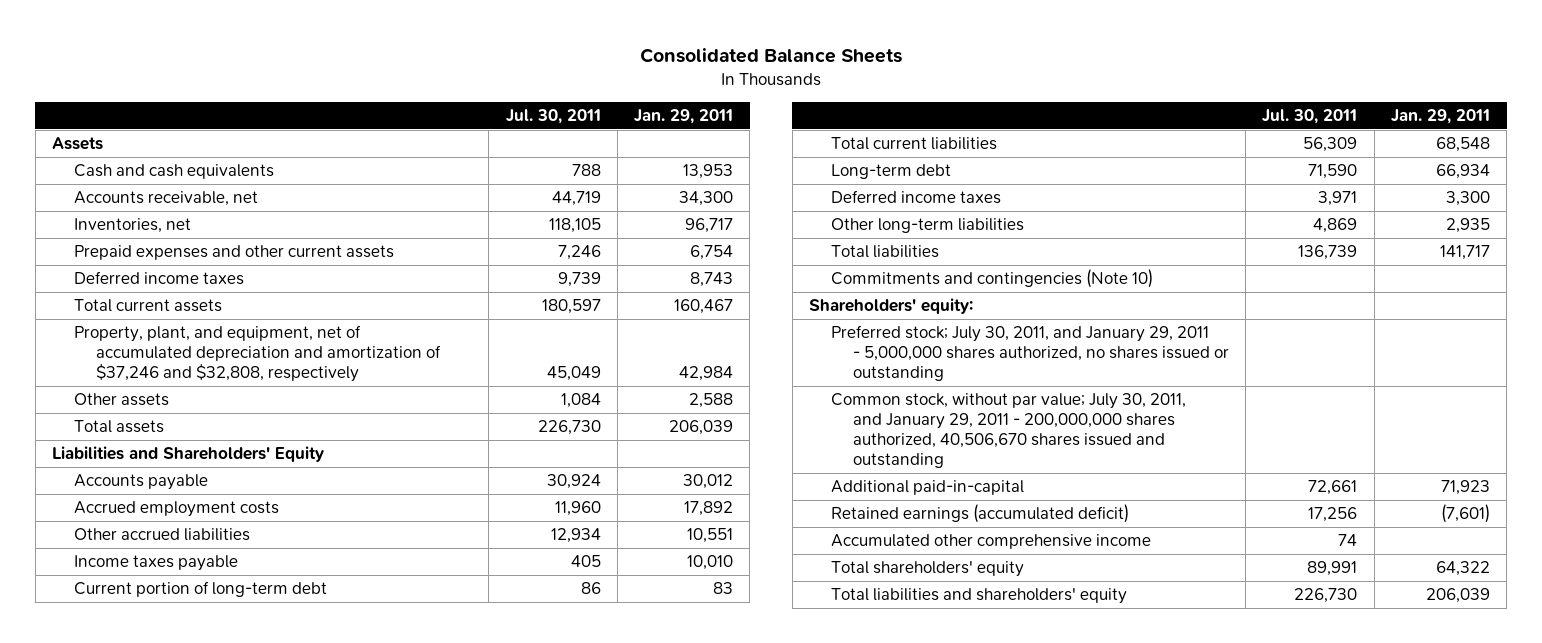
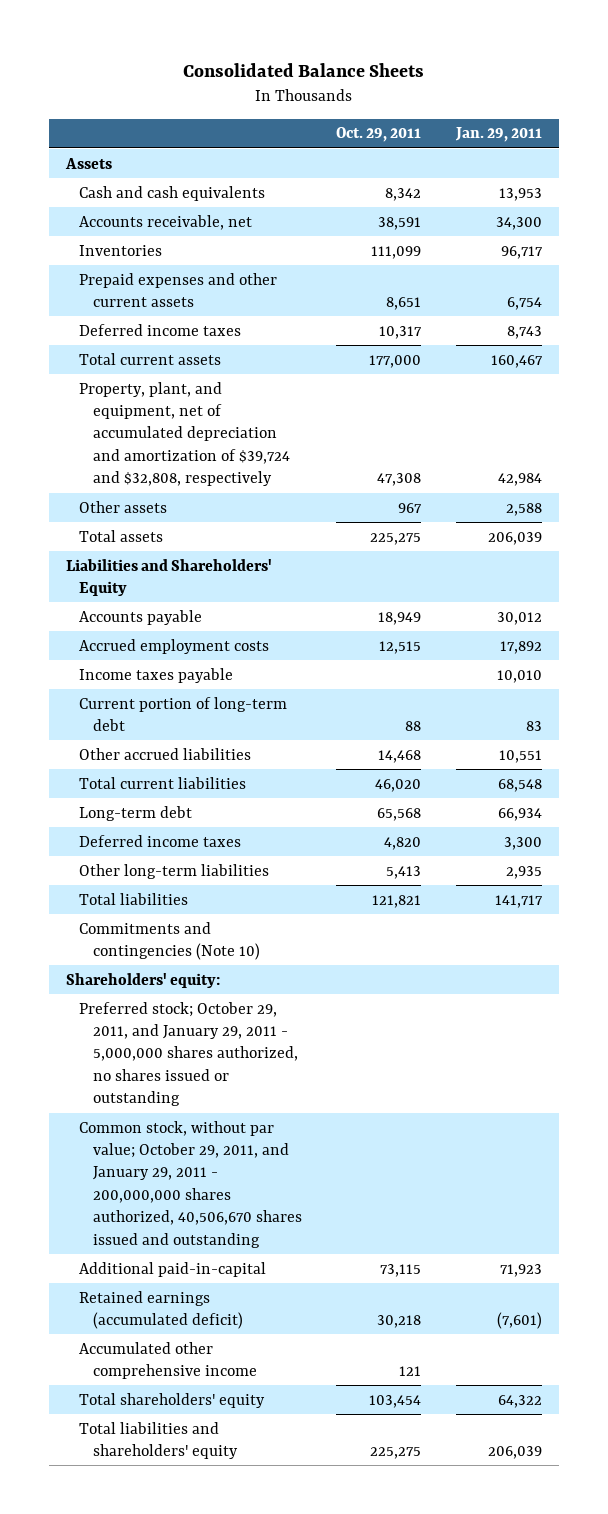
- | Jul. 30, 2011 | Jan. 29, 2011
+ | Oct. 29, 2011 | Jan. 29, 2011
- Inventories, net | 118,105 | 96,717
+ Inventories | 111,099 | 96,717
- Property, plant, and equipment, net of accumulated depreciation and amortization of $37,246 and $32,808, respectively | 45,049 | 42,984
+ Property, plant, and equipment, net of accumulated depreciation and amortization of $39,724 and $32,808, respectively | 47,308 | 42,984
moved down: Other accrued liabilities | 14,468 | 10,551
- Preferred stock; July 30, 2011, and January 29, 2011 - 5,000,000 shares authorized, no shares issued or outstanding
- Common stock, without par value; July 30, 2011, and January 29, 2011 - 200,000,000 shares authorized, 40,506,670 shares issued and outstanding
+ Preferred stock; October 29, 2011, and January 29, 2011 - 5,000,000 shares authorized, no shares issued or outstanding
+ Common stock, without par value; October 29, 2011, and January 29, 2011 - 200,000,000 shares authorized, 40,506,670 shares issued and outstanding

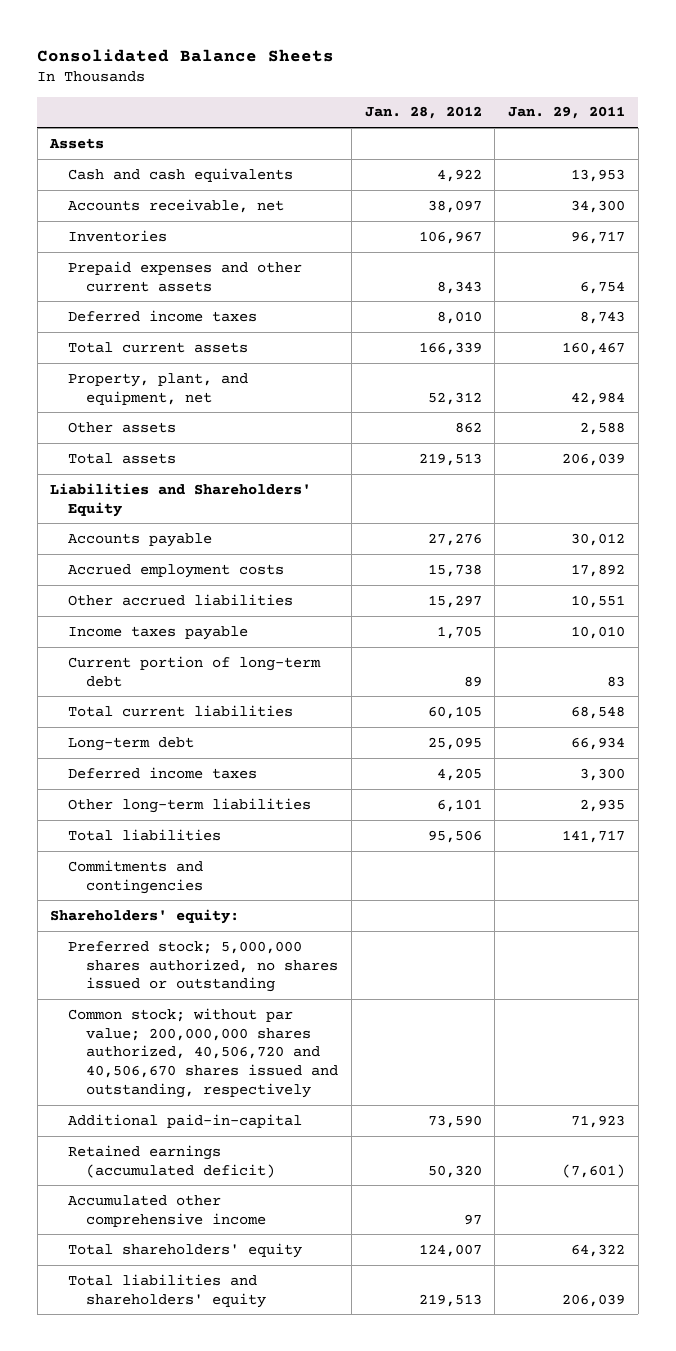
- | Oct. 29, 2011 | Jan. 29, 2011
+ | Jan. 28, 2012 | Jan. 29, 2011
- Property, plant, and equipment, net of accumulated depreciation and amortization of $39,724 and $32,808, respectively | 47,308 | 42,984
+ Property, plant, and equipment, net | 52,312 | 42,984
moved up: Other accrued liabilities | 15,297 | 10,551
- Commitments and contingencies (Note 10)
+ Commitments and contingencies
- Preferred stock; October 29, 2011, and January 29, 2011 - 5,000,000 shares authorized, no shares issued or outstanding
- Common stock, without par value; October 29, 2011, and January 29, 2011 - 200,000,000 shares authorized, 40,506,670 shares issued and outstanding
+ Preferred stock; 5,000,000 shares authorized, no shares issued or outstanding
+ Common stock; without par value; 200,000,000 shares authorized, 40,506,720 and 40,506,670 shares issued and outstanding, respectively

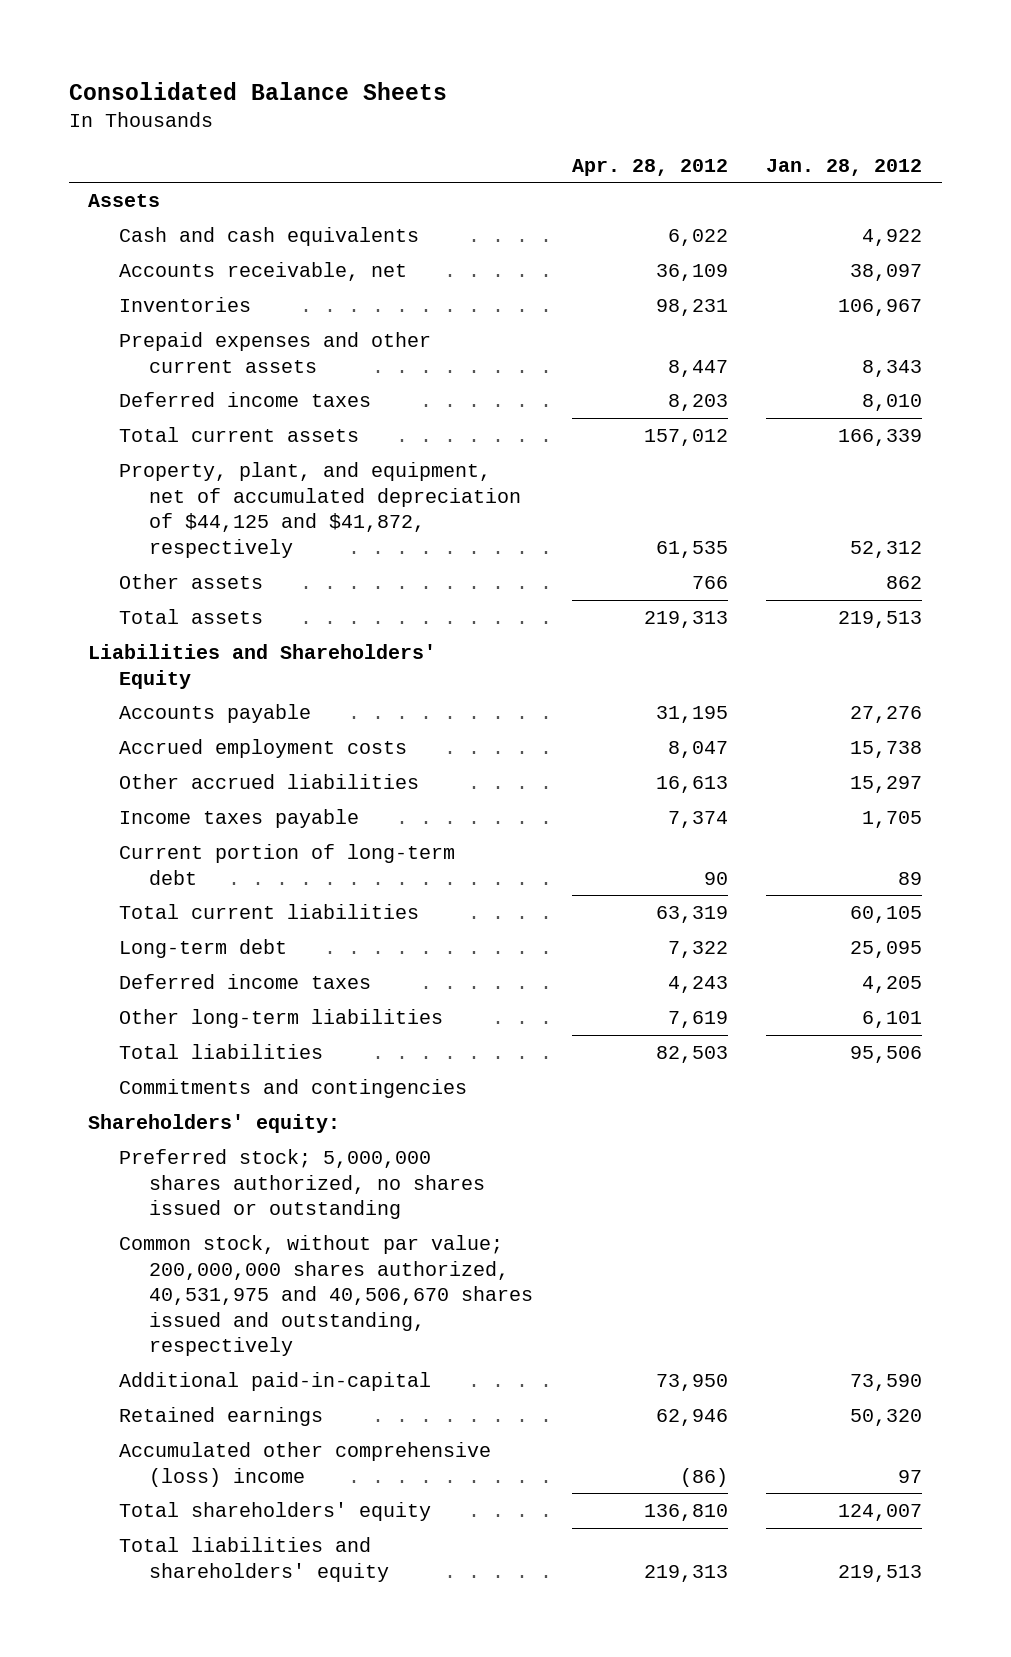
- | Jan. 28, 2012 | Jan. 29, 2011
+ | Apr. 28, 2012 | Jan. 28, 2012
- Property, plant, and equipment, net | 52,312 | 42,984
+ Property, plant, and equipment, net of accumulated depreciation of $44,125 and $41,872, respectively | 61,535 | 52,312
- Common stock; without par value; 200,000,000 shares authorized, 40,506,720 and 40,506,670 shares issued and outstanding, respectively
+ Common stock, without par value; 200,000,000 shares authorized, 40,531,975 and 40,506,670 shares issued and outstanding, respectively
- Retained earnings (accumulated deficit) | 50,320 | (7,601)
- Accumulated other comprehensive income | 97 |
+ Retained earnings | 62,946 | 50,320
+ Accumulated other comprehensive (loss) income | (86) | 97

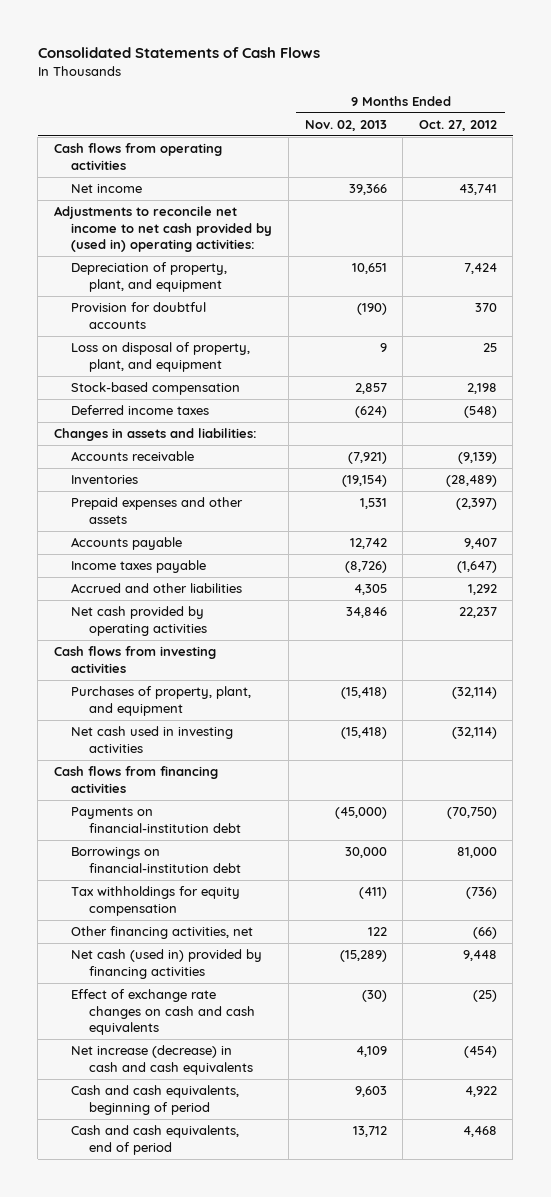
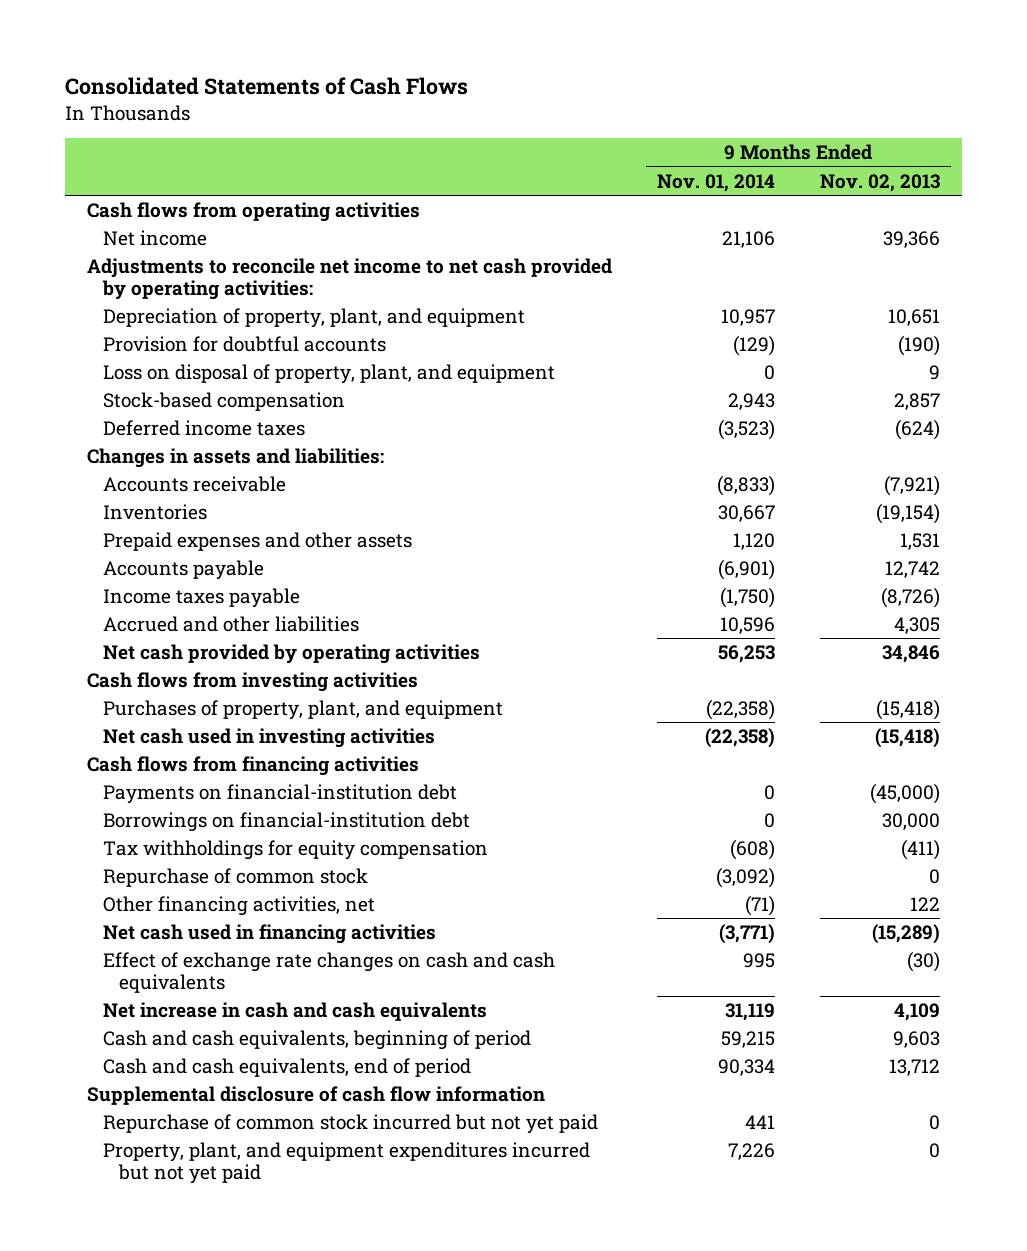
- | 9 Months Ended Nov. 02, 2013 | 9 Months Ended Oct. 27, 2012
+ | 9 Months Ended Nov. 01, 2014 | 9 Months Ended Nov. 02, 2013
- Adjustments to reconcile net income to net cash provided by (used in) operating activities:
+ Adjustments to reconcile net income to net cash provided by operating activities:
+ Repurchase of common stock | (3,092) | 0
- Net cash (used in) provided by financing activities | (15,289) | 9,448
+ Net cash used in financing activities | (3,771) | (15,289)
- Net increase (decrease) in cash and cash equivalents | 4,109 | (454)
+ Net increase in cash and cash equivalents | 31,119 | 4,109
+ Supplemental disclosure of cash flow information
+ Repurchase of common stock incurred but not yet paid | 441 | 0
+ Property, plant, and equipment expenditures incurred but not yet paid | 7,226 | 0

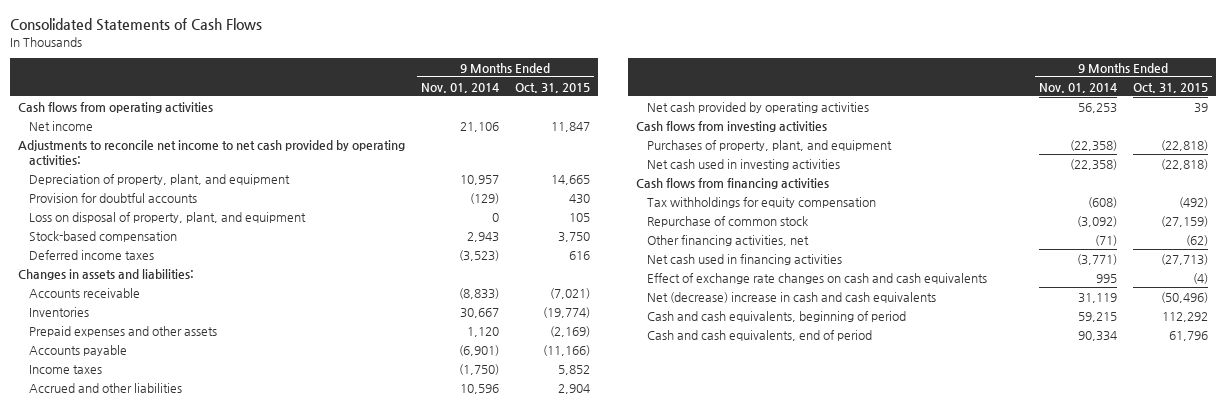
- | 9 Months Ended Nov. 01, 2014 | 9 Months Ended Nov. 02, 2013
+ | 9 Months Ended Nov. 01, 2014 | 9 Months Ended Oct. 31, 2015
- Income taxes payable | (1,750) | (8,726)
+ Income taxes | (1,750) | 5,852
- Payments on financial-institution debt | 0 | (45,000)
- Borrowings on financial-institution debt | 0 | 30,000
- Net increase in cash and cash equivalents | 31,119 | 4,109
+ Net (decrease) increase in cash and cash equivalents | 31,119 | (50,496)
- Supplemental disclosure of cash flow information
- Repurchase of common stock incurred but not yet paid | 441 | 0
- Property, plant, and equipment expenditures incurred but not yet paid | 7,226 | 0

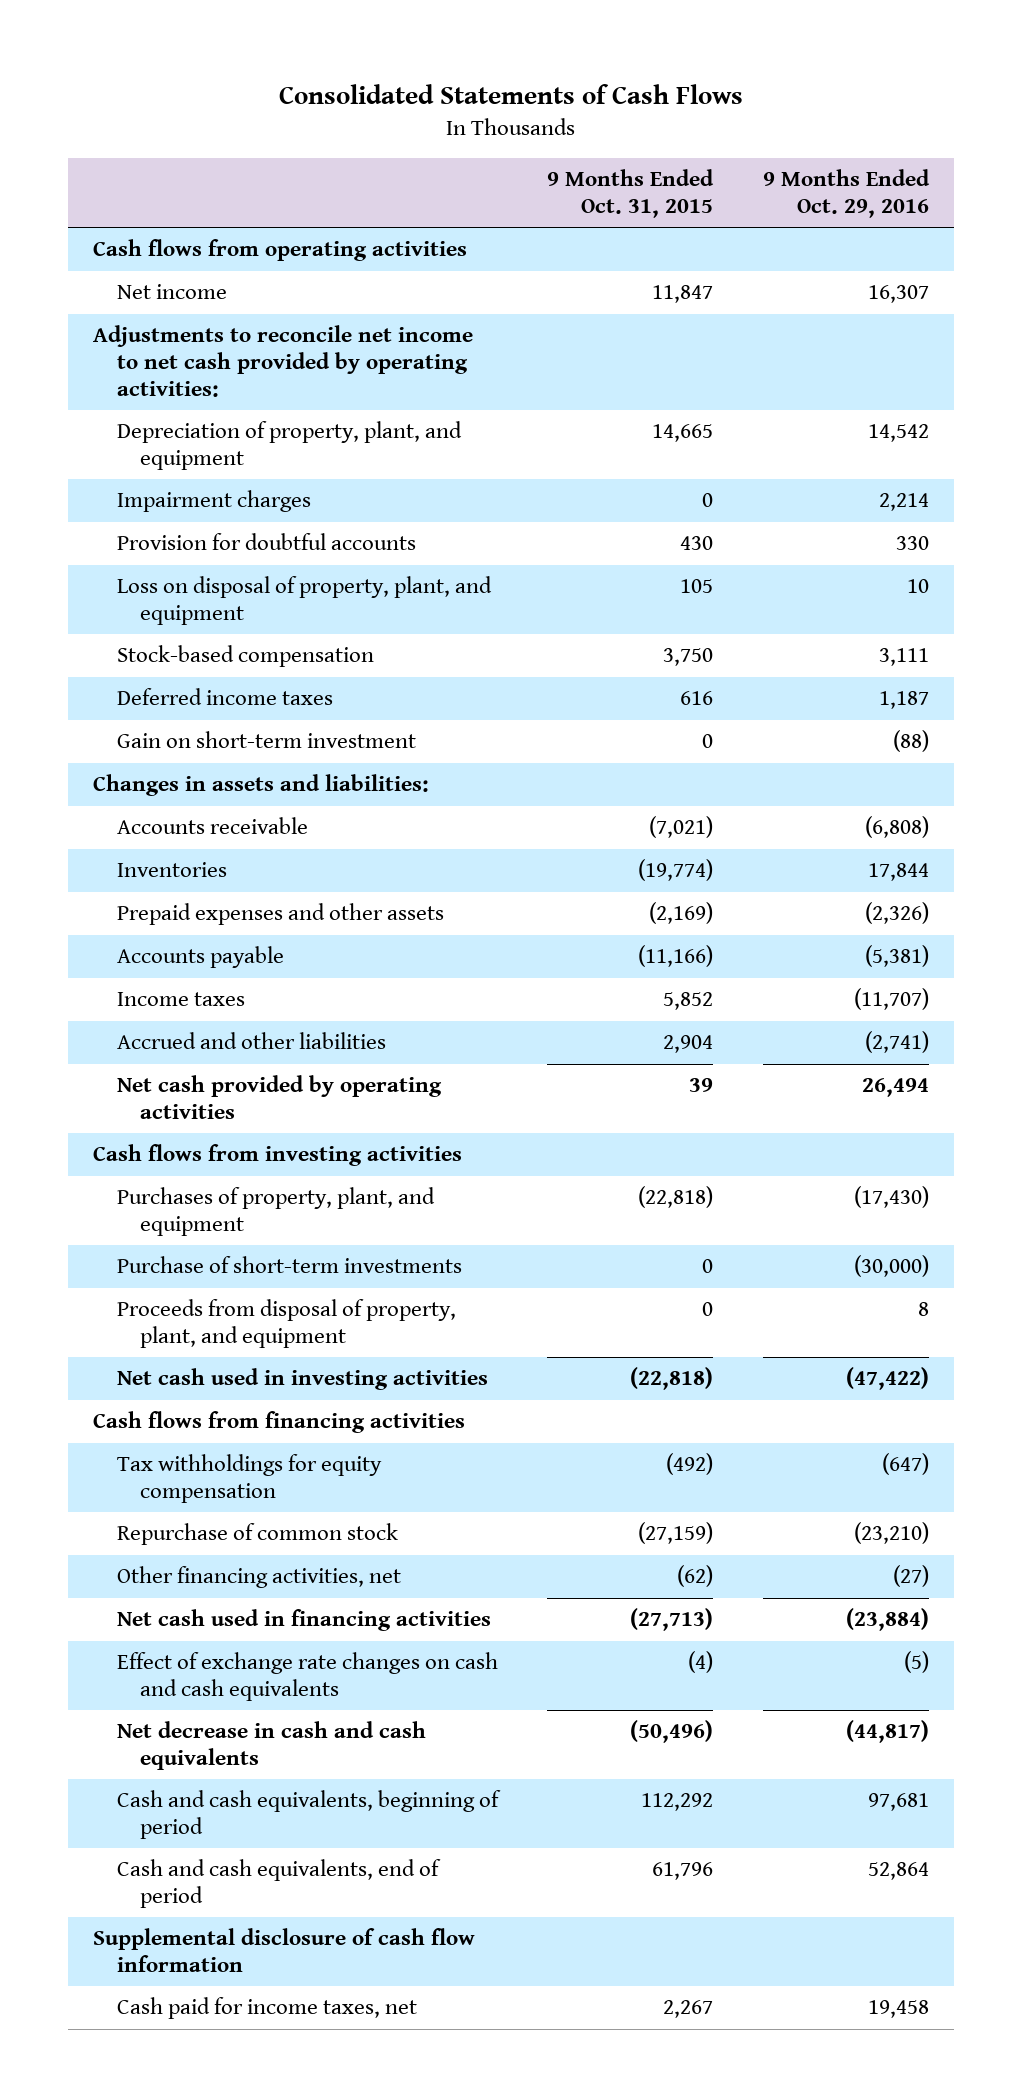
- | 9 Months Ended Nov. 01, 2014 | 9 Months Ended Oct. 31, 2015
+ | 9 Months Ended Oct. 31, 2015 | 9 Months Ended Oct. 29, 2016
+ Impairment charges | 0 | 2,214
+ Gain on short-term investment | 0 | (88)
+ Purchase of short-term investments | 0 | (30,000)
+ Proceeds from disposal of property, plant, and equipment | 0 | 8
- Net (decrease) increase in cash and cash equivalents | 31,119 | (50,496)
+ Net decrease in cash and cash equivalents | (50,496) | (44,817)
+ Supplemental disclosure of cash flow information
+ Cash paid for income taxes, net | 2,267 | 19,458

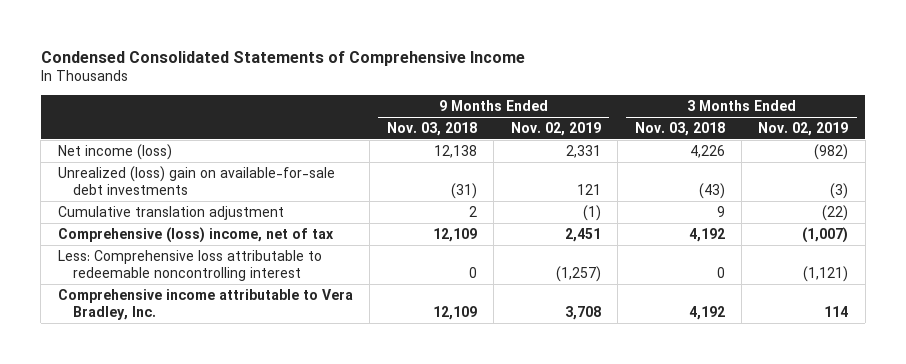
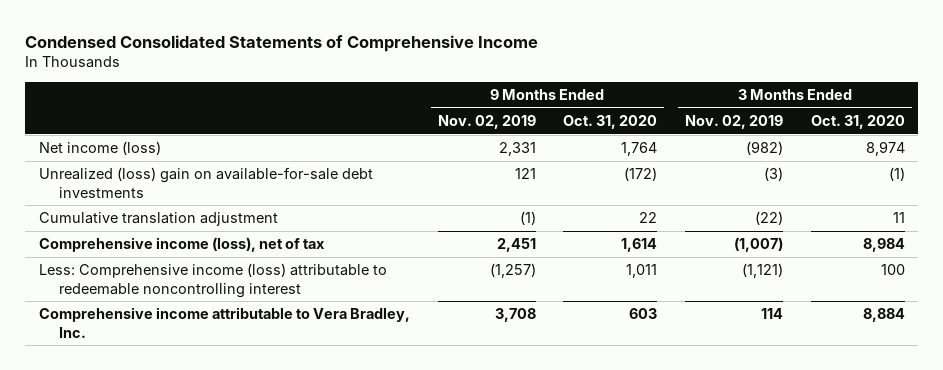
- | 9 Months Ended Nov. 03, 2018 | 9 Months Ended Nov. 02, 2019 | 3 Months Ended Nov. 03, 2018 | 3 Months Ended Nov. 02, 2019
+ | 9 Months Ended Nov. 02, 2019 | 9 Months Ended Oct. 31, 2020 | 3 Months Ended Nov. 02, 2019 | 3 Months Ended Oct. 31, 2020
- Comprehensive (loss) income, net of tax | 12,109 | 2,451 | 4,192 | (1,007)
- Less: Comprehensive loss attributable to redeemable noncontrolling interest | 0 | (1,257) | 0 | (1,121)
+ Comprehensive income (loss), net of tax | 2,451 | 1,614 | (1,007) | 8,984
+ Less: Comprehensive income (loss) attributable to redeemable noncontrolling interest | (1,257) | 1,011 | (1,121) | 100

